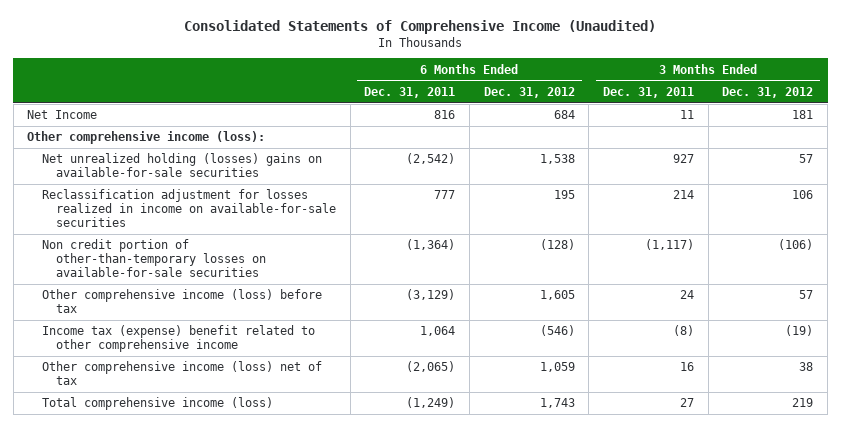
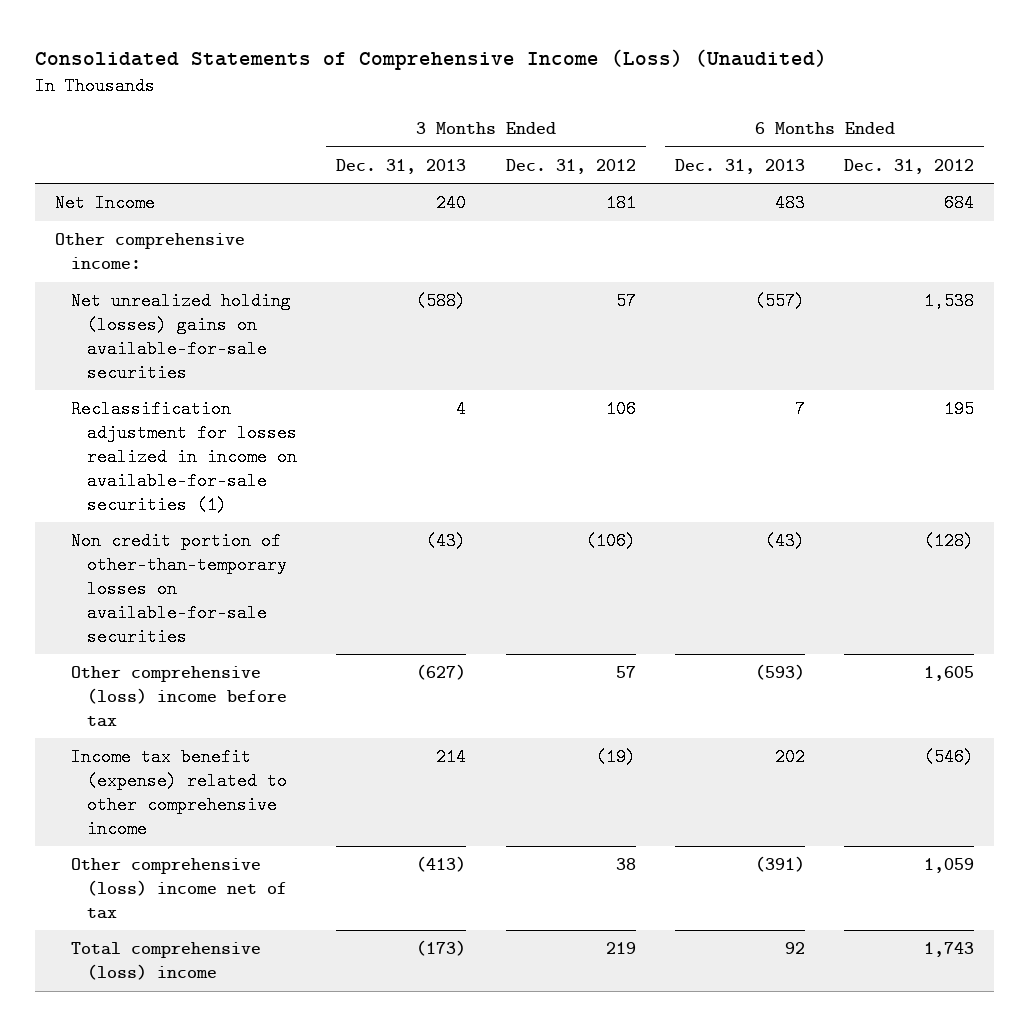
- Consolidated Statements of Comprehensive Income (Unaudited)
+ Consolidated Statements of Comprehensive Income (Loss) (Unaudited)
- | 6 Months Ended Dec. 31, 2011 | 6 Months Ended Dec. 31, 2012 | 3 Months Ended Dec. 31, 2011 | 3 Months Ended Dec. 31, 2012
+ | 3 Months Ended Dec. 31, 2013 | 3 Months Ended Dec. 31, 2012 | 6 Months Ended Dec. 31, 2013 | 6 Months Ended Dec. 31, 2012
- Other comprehensive income (loss):
+ Other comprehensive income:
- Reclassification adjustment for losses realized in income on available-for-sale securities | 777 | 195 | 214 | 106
+ Reclassification adjustment for losses realized in income on available-for-sale securities (1) | 4 | 106 | 7 | 195
- Other comprehensive income (loss) before tax | (3,129) | 1,605 | 24 | 57
- Income tax (expense) benefit related to other comprehensive income | 1,064 | (546) | (8) | (19)
- Other comprehensive income (loss) net of tax | (2,065) | 1,059 | 16 | 38
- Total comprehensive income (loss) | (1,249) | 1,743 | 27 | 219
+ Other comprehensive (loss) income before tax | (627) | 57 | (593) | 1,605
+ Income tax benefit (expense) related to other comprehensive income | 214 | (19) | 202 | (546)
+ Other comprehensive (loss) income net of tax | (413) | 38 | (391) | 1,059
+ Total comprehensive (loss) income | (173) | 219 | 92 | 1,743

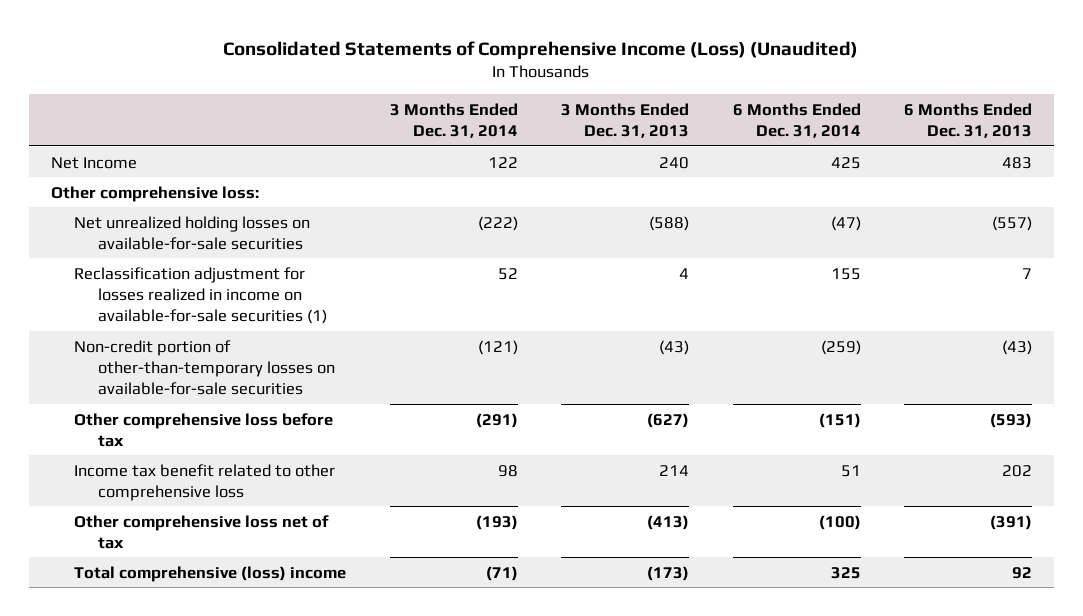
- | 3 Months Ended Dec. 31, 2013 | 3 Months Ended Dec. 31, 2012 | 6 Months Ended Dec. 31, 2013 | 6 Months Ended Dec. 31, 2012
+ | 3 Months Ended Dec. 31, 2014 | 3 Months Ended Dec. 31, 2013 | 6 Months Ended Dec. 31, 2014 | 6 Months Ended Dec. 31, 2013
- Other comprehensive income:
- Net unrealized holding (losses) gains on available-for-sale securities | (588) | 57 | (557) | 1,538
+ Other comprehensive loss:
+ Net unrealized holding losses on available-for-sale securities | (222) | (588) | (47) | (557)
- Non credit portion of other-than-temporary losses on available-for-sale securities | (43) | (106) | (43) | (128)
- Other comprehensive (loss) income before tax | (627) | 57 | (593) | 1,605
- Income tax benefit (expense) related to other comprehensive income | 214 | (19) | 202 | (546)
- Other comprehensive (loss) income net of tax | (413) | 38 | (391) | 1,059
+ Non-credit portion of other-than-temporary losses on available-for-sale securities | (121) | (43) | (259) | (43)
+ Other comprehensive loss before tax | (291) | (627) | (151) | (593)
+ Income tax benefit related to other comprehensive loss | 98 | 214 | 51 | 202
+ Other comprehensive loss net of tax | (193) | (413) | (100) | (391)

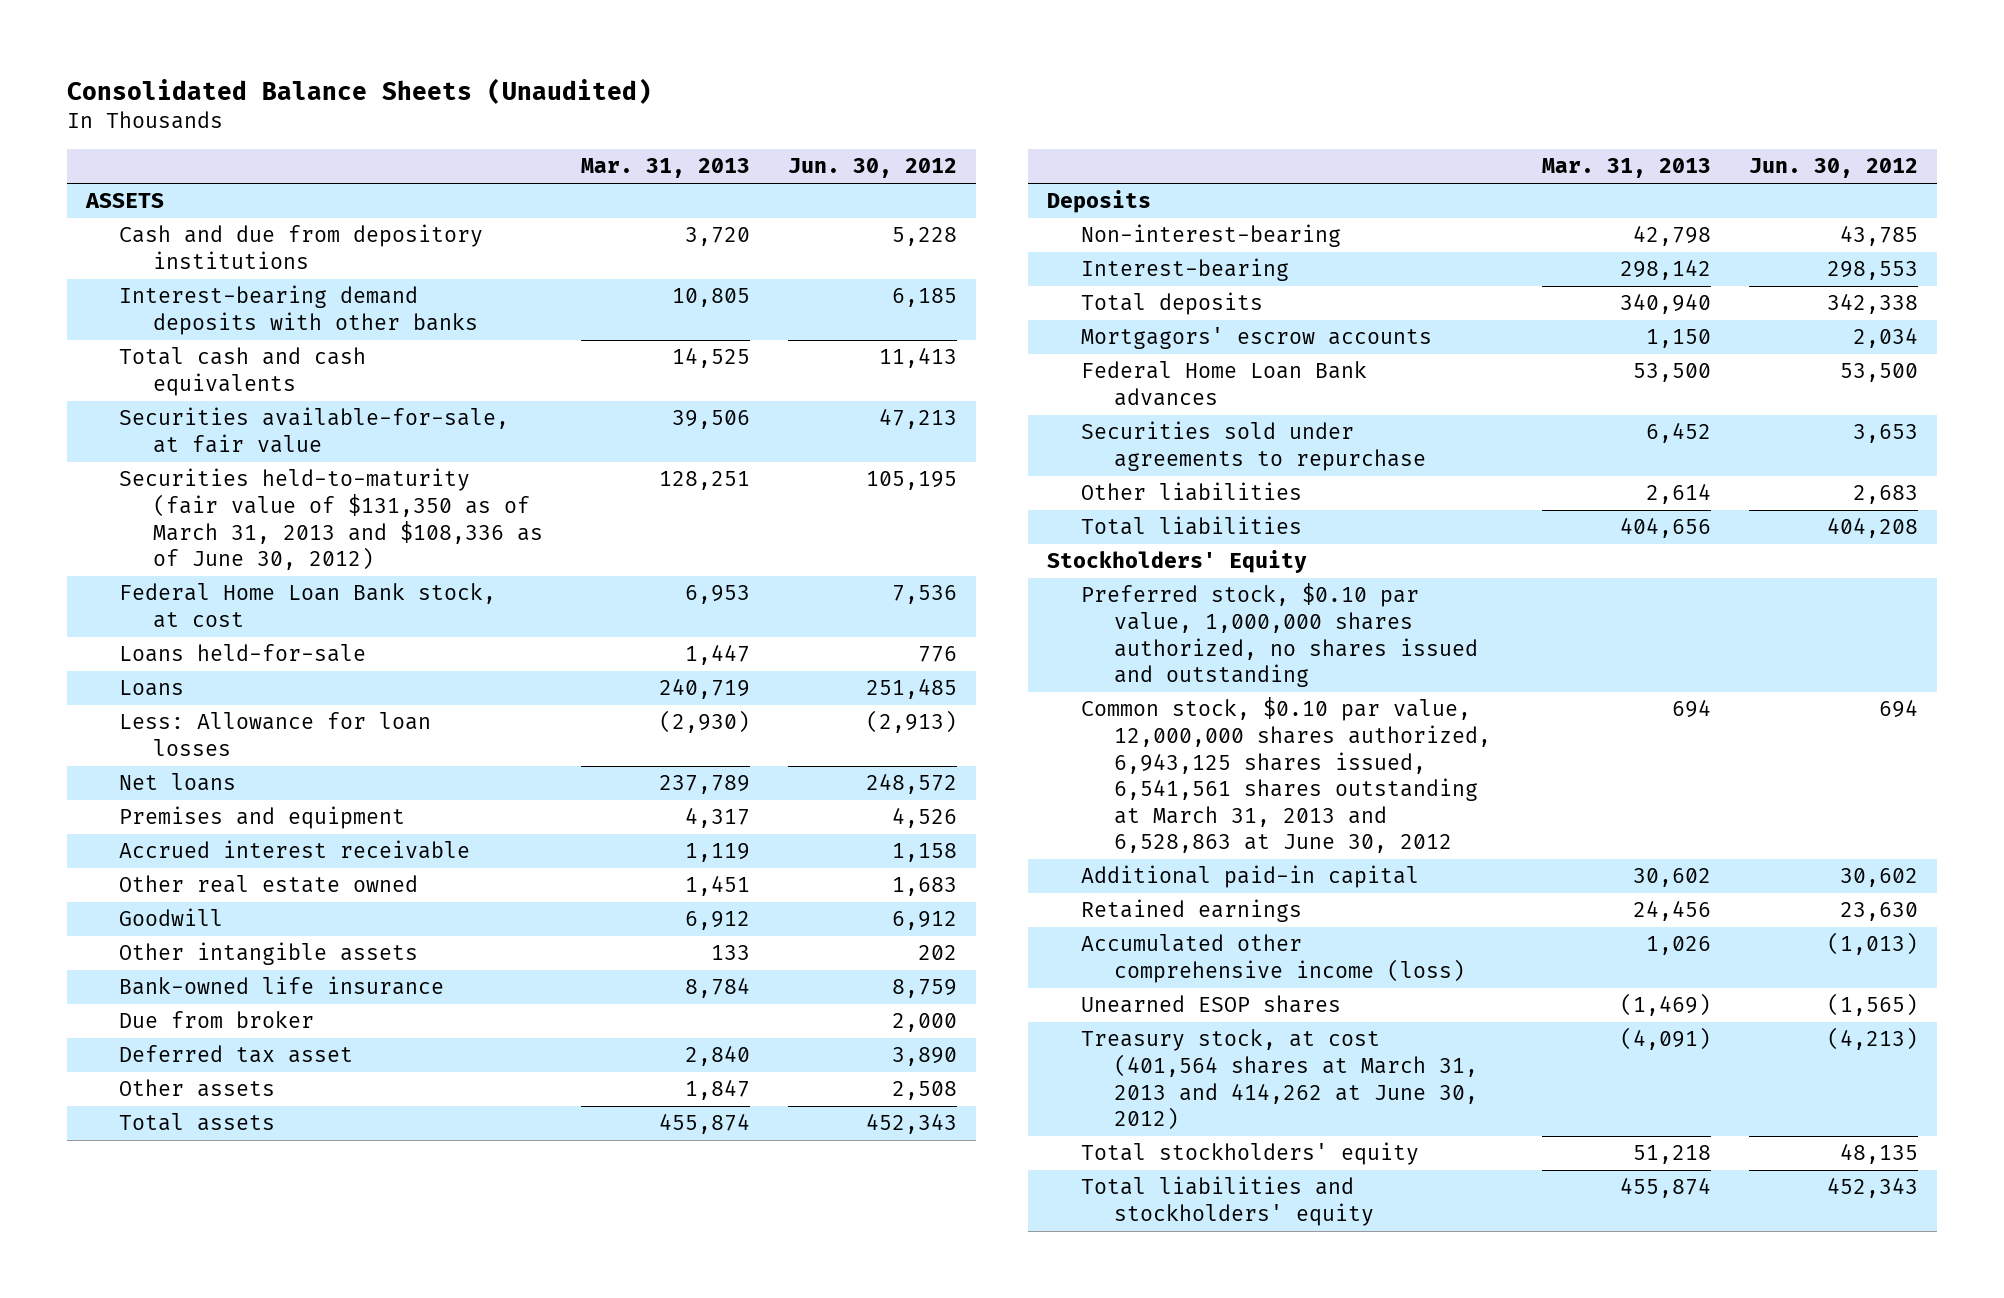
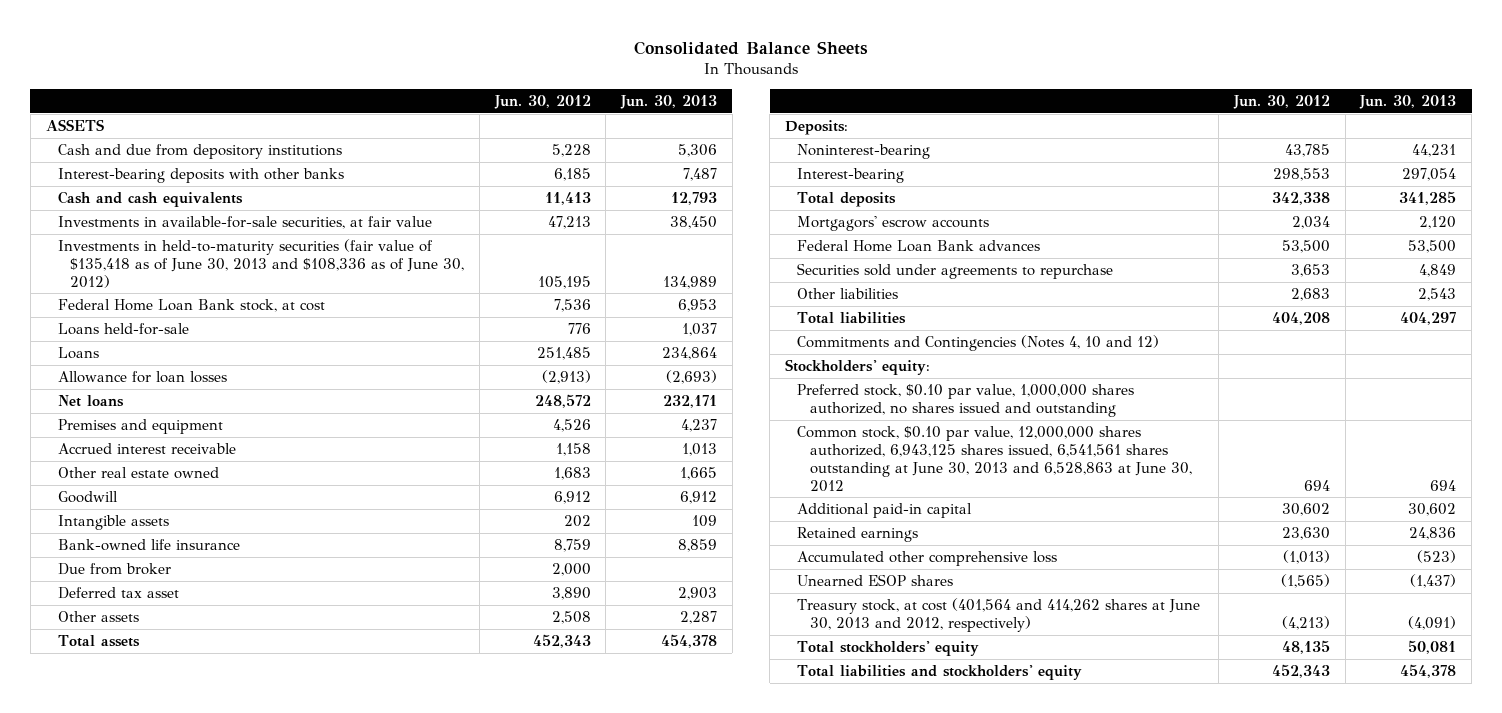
- Consolidated Balance Sheets (Unaudited)
+ Consolidated Balance Sheets
- | Mar. 31, 2013 | Jun. 30, 2012
+ | Jun. 30, 2012 | Jun. 30, 2013
- Interest-bearing demand deposits with other banks | 10,805 | 6,185
- Total cash and cash equivalents | 14,525 | 11,413
- Securities available-for-sale, at fair value | 39,506 | 47,213
- Securities held-to-maturity (fair value of $131,350 as of March 31, 2013 and $108,336 as of June 30, 2012) | 128,251 | 105,195
+ Interest-bearing deposits with other banks | 6,185 | 7,487
+ Cash and cash equivalents | 11,413 | 12,793
+ Investments in available-for-sale securities, at fair value | 47,213 | 38,450
+ Investments in held-to-maturity securities (fair value of $135,418 as of June 30, 2013 and $108,336 as of June 30, 2012) | 105,195 | 134,989
- Less: Allowance for loan losses | (2,930) | (2,913)
+ Allowance for loan losses | (2,913) | (2,693)
- Other intangible assets | 133 | 202
+ Intangible assets | 202 | 109
- Deposits
- Non-interest-bearing | 42,798 | 43,785
+ Deposits:
+ Noninterest-bearing | 43,785 | 44,231
- Stockholders' Equity
+ Commitments and Contingencies (Notes 4, 10 and 12)
+ Stockholders' equity:
- Common stock, $0.10 par value, 12,000,000 shares authorized, 6,943,125 shares issued, 6,541,561 shares outstanding at March 31, 2013 and 6,528,863 at June 30, 2012 | 694 | 694
+ Common stock, $0.10 par value, 12,000,000 shares authorized, 6,943,125 shares issued, 6,541,561 shares outstanding at June 30, 2013 and 6,528,863 at June 30, 2012 | 694 | 694
- Accumulated other comprehensive income (loss) | 1,026 | (1,013)
+ Accumulated other comprehensive loss | (1,013) | (523)
- Treasury stock, at cost (401,564 shares at March 31, 2013 and 414,262 at June 30, 2012) | (4,091) | (4,213)
+ Treasury stock, at cost (401,564 and 414,262 shares at June 30, 2013 and 2012, respectively) | (4,213) | (4,091)

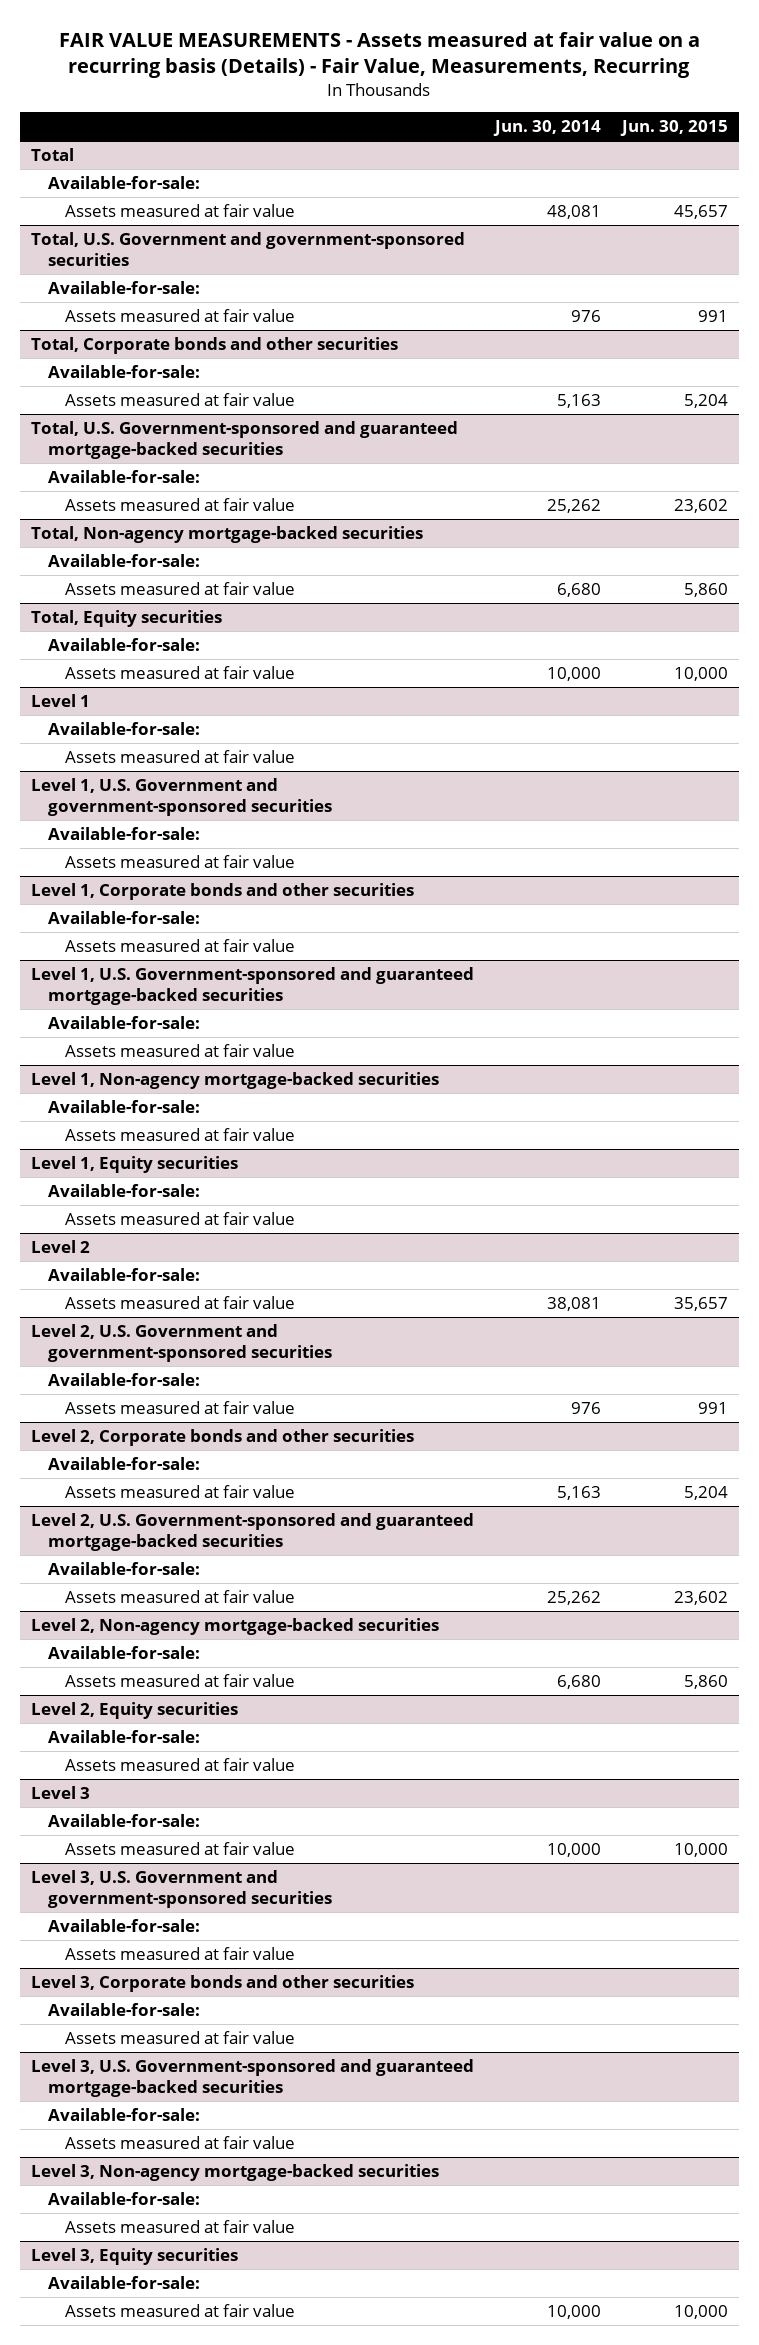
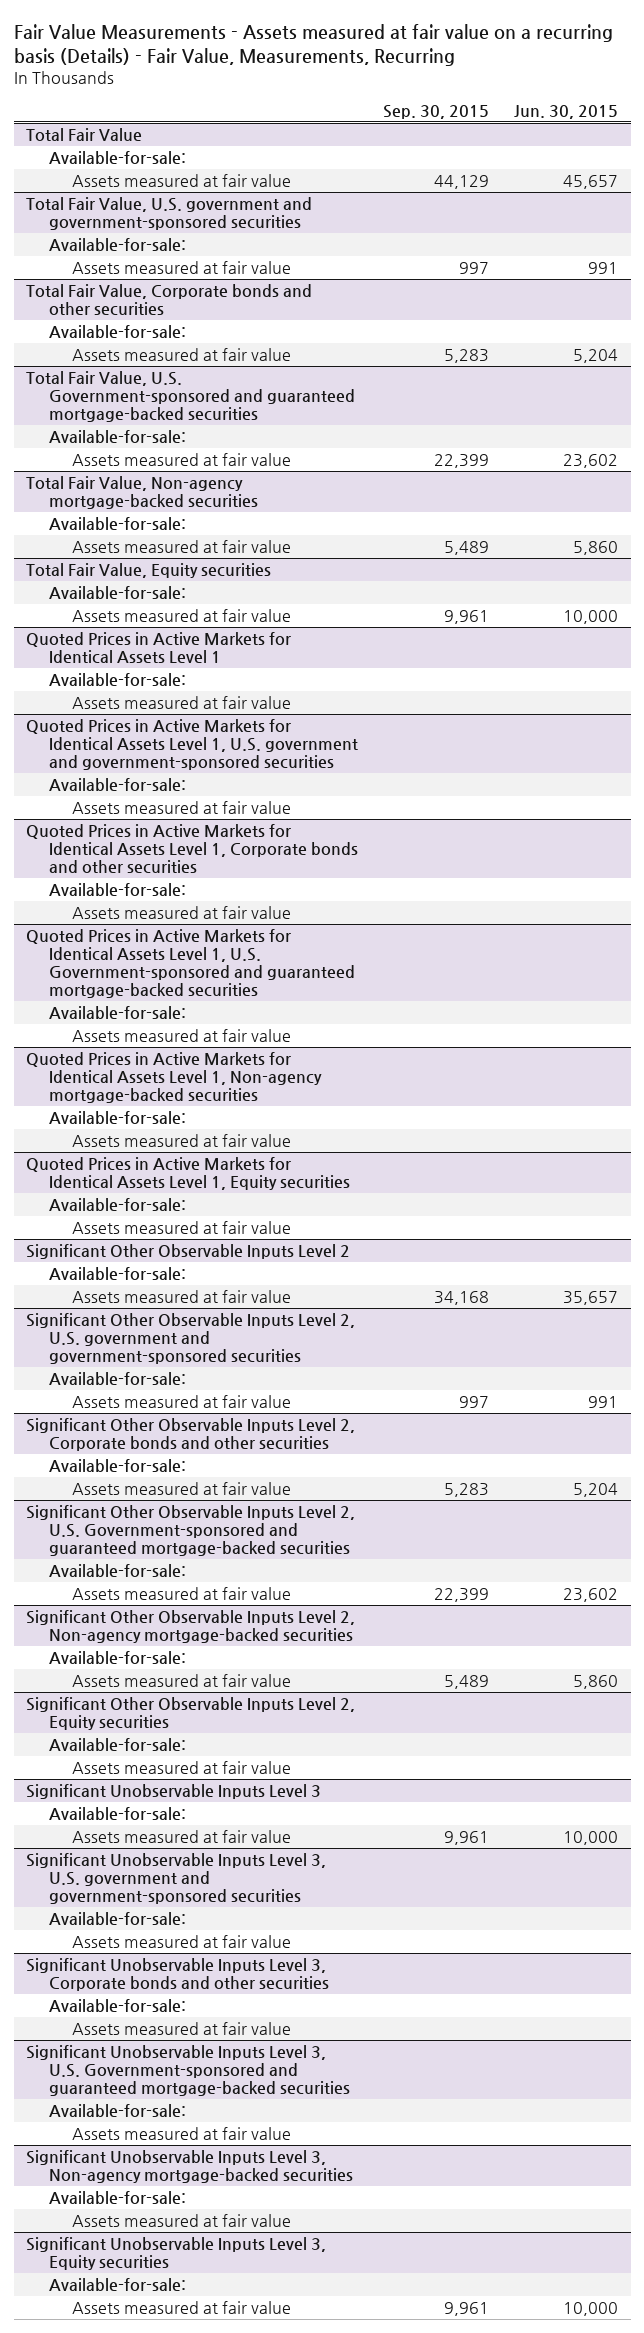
- FAIR VALUE MEASUREMENTS - Assets measured at fair value on a recurring basis (Details) - Fair Value, Measurements, Recurring
+ Fair Value Measurements - Assets measured at fair value on a recurring basis (Details) - Fair Value, Measurements, Recurring
- | Jun. 30, 2014 | Jun. 30, 2015
+ | Sep. 30, 2015 | Jun. 30, 2015
- Total
+ Total Fair Value
- Total, U.S. Government and government-sponsored securities
+ Total Fair Value, U.S. government and government-sponsored securities
- Total, Corporate bonds and other securities
+ Total Fair Value, Corporate bonds and other securities
- Total, U.S. Government-sponsored and guaranteed mortgage-backed securities
+ Total Fair Value, U.S. Government-sponsored and guaranteed mortgage-backed securities
- Total, Non-agency mortgage-backed securities
+ Total Fair Value, Non-agency mortgage-backed securities
- Total, Equity securities
+ Total Fair Value, Equity securities
- Level 1
+ Quoted Prices in Active Markets for Identical Assets Level 1
- Level 1, U.S. Government and government-sponsored securities
+ Quoted Prices in Active Markets for Identical Assets Level 1, U.S. government and government-sponsored securities
- Level 1, Corporate bonds and other securities
+ Quoted Prices in Active Markets for Identical Assets Level 1, Corporate bonds and other securities
- Level 1, U.S. Government-sponsored and guaranteed mortgage-backed securities
+ Quoted Prices in Active Markets for Identical Assets Level 1, U.S. Government-sponsored and guaranteed mortgage-backed securities
- Level 1, Non-agency mortgage-backed securities
+ Quoted Prices in Active Markets for Identical Assets Level 1, Non-agency mortgage-backed securities
- Level 1, Equity securities
+ Quoted Prices in Active Markets for Identical Assets Level 1, Equity securities
- Level 2
+ Significant Other Observable Inputs Level 2
- Level 2, U.S. Government and government-sponsored securities
+ Significant Other Observable Inputs Level 2, U.S. government and government-sponsored securities
- Level 2, Corporate bonds and other securities
+ Significant Other Observable Inputs Level 2, Corporate bonds and other securities
- Level 2, U.S. Government-sponsored and guaranteed mortgage-backed securities
+ Significant Other Observable Inputs Level 2, U.S. Government-sponsored and guaranteed mortgage-backed securities
- Level 2, Non-agency mortgage-backed securities
+ Significant Other Observable Inputs Level 2, Non-agency mortgage-backed securities
- Level 2, Equity securities
+ Significant Other Observable Inputs Level 2, Equity securities
- Level 3
+ Significant Unobservable Inputs Level 3
- Level 3, U.S. Government and government-sponsored securities
+ Significant Unobservable Inputs Level 3, U.S. government and government-sponsored securities
- Level 3, Corporate bonds and other securities
+ Significant Unobservable Inputs Level 3, Corporate bonds and other securities
- Level 3, U.S. Government-sponsored and guaranteed mortgage-backed securities
+ Significant Unobservable Inputs Level 3, U.S. Government-sponsored and guaranteed mortgage-backed securities
- Level 3, Non-agency mortgage-backed securities
+ Significant Unobservable Inputs Level 3, Non-agency mortgage-backed securities
- Level 3, Equity securities
+ Significant Unobservable Inputs Level 3, Equity securities

